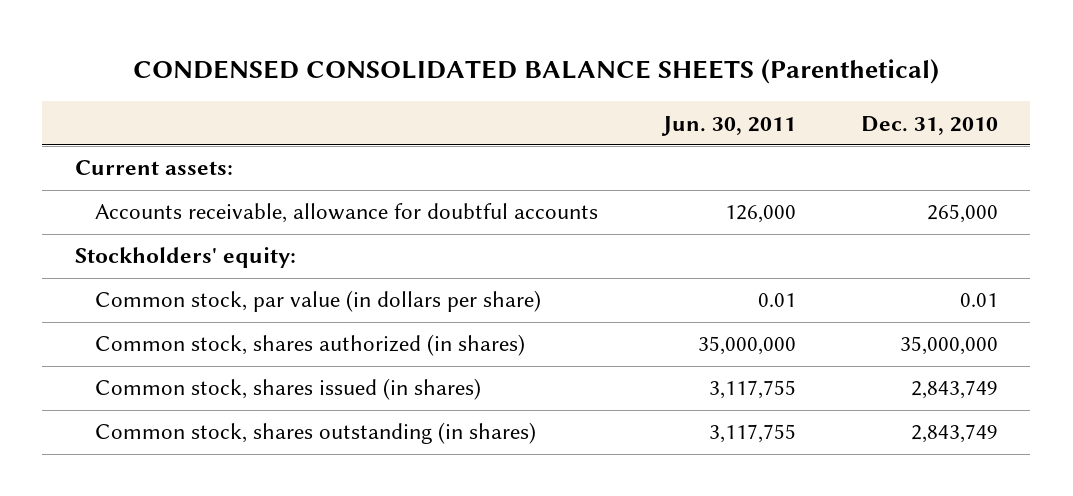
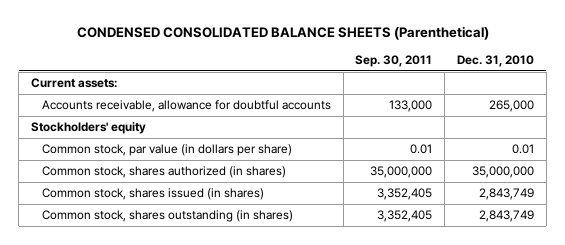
- | Jun. 30, 2011 | Dec. 31, 2010
+ | Sep. 30, 2011 | Dec. 31, 2010
- Stockholders' equity:
+ Stockholders' equity

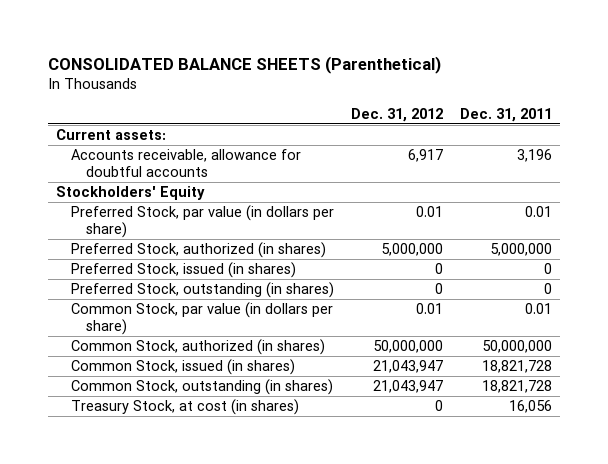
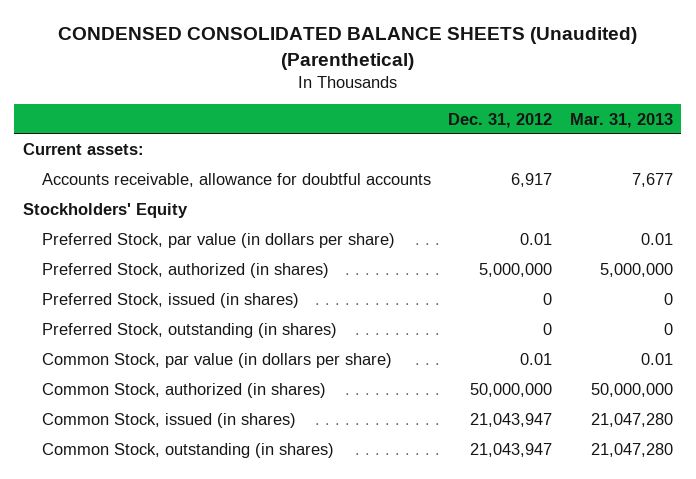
- CONSOLIDATED BALANCE SHEETS (Parenthetical)
+ CONDENSED CONSOLIDATED BALANCE SHEETS (Unaudited) (Parenthetical)
- | Dec. 31, 2012 | Dec. 31, 2011
+ | Dec. 31, 2012 | Mar. 31, 2013
- Treasury Stock, at cost (in shares) | 0 | 16,056

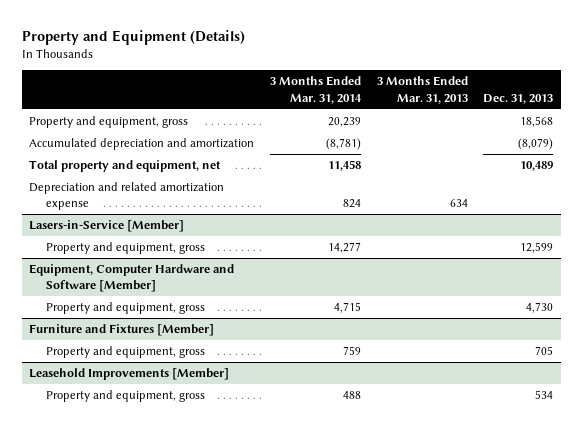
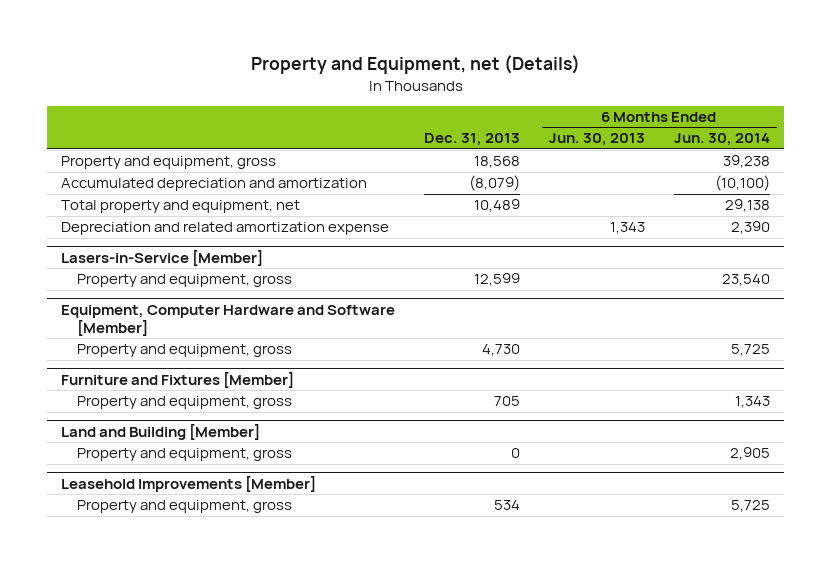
- Property and Equipment (Details)
+ Property and Equipment, net (Details)
- | 3 Months Ended Mar. 31, 2014 | 3 Months Ended Mar. 31, 2013 | Dec. 31, 2013
+ | Dec. 31, 2013 | 6 Months Ended Jun. 30, 2013 | 6 Months Ended Jun. 30, 2014
+ Land and Building [Member]
+ Property and equipment, gross | 0 | | 2,905

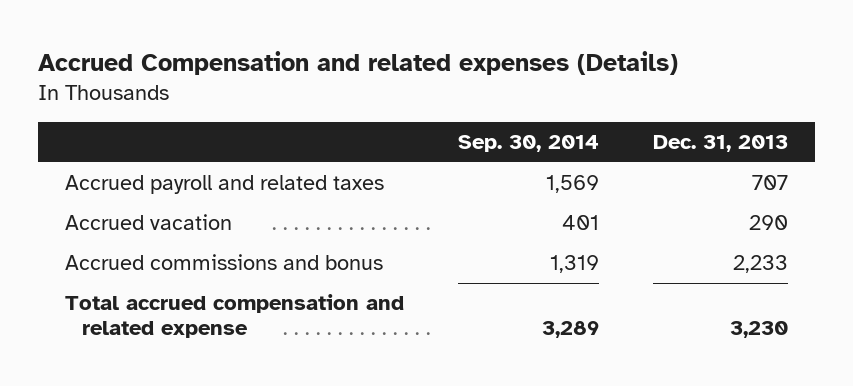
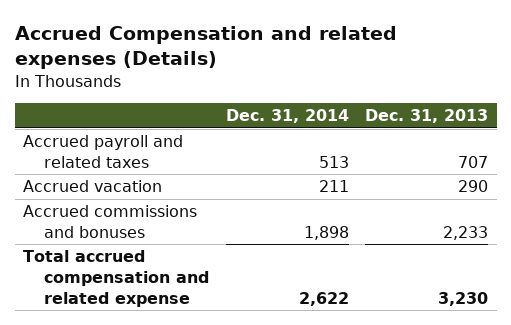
- | Sep. 30, 2014 | Dec. 31, 2013
+ | Dec. 31, 2014 | Dec. 31, 2013
- Accrued commissions and bonus | 1,319 | 2,233
+ Accrued commissions and bonuses | 1,898 | 2,233

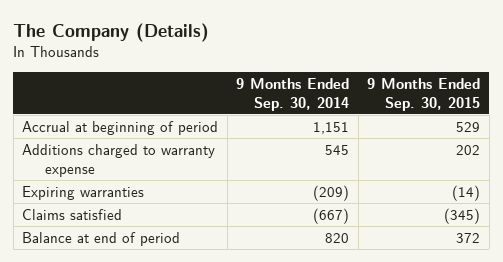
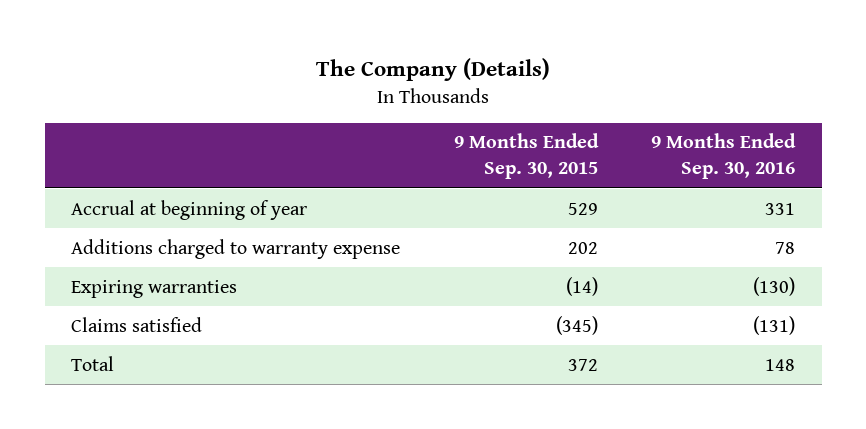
- | 9 Months Ended Sep. 30, 2014 | 9 Months Ended Sep. 30, 2015
+ | 9 Months Ended Sep. 30, 2015 | 9 Months Ended Sep. 30, 2016
- Accrual at beginning of period | 1,151 | 529
+ Accrual at beginning of year | 529 | 331
- Balance at end of period | 820 | 372
+ Total | 372 | 148

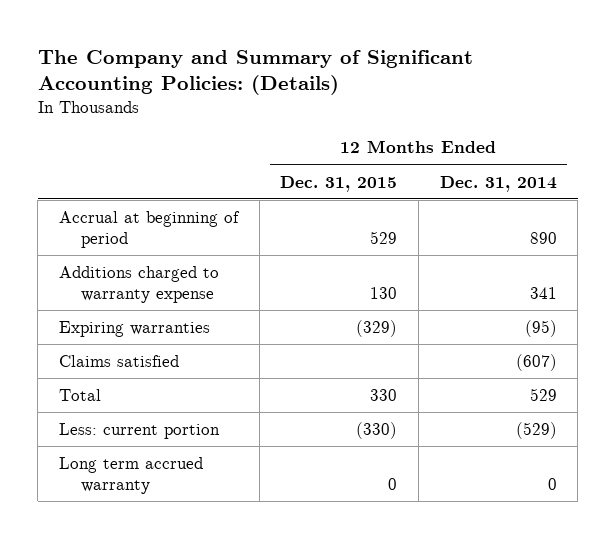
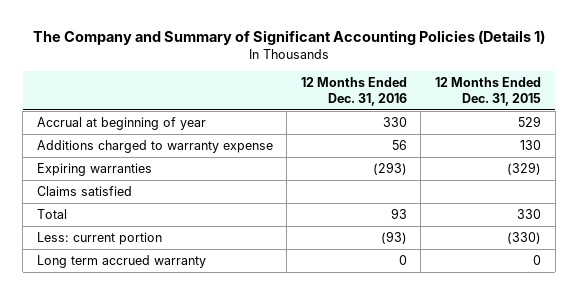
- The Company and Summary of Significant Accounting Policies: (Details)
+ The Company and Summary of Significant Accounting Policies (Details 1)
- | 12 Months Ended Dec. 31, 2015 | 12 Months Ended Dec. 31, 2014
+ | 12 Months Ended Dec. 31, 2016 | 12 Months Ended Dec. 31, 2015
- Accrual at beginning of period | 529 | 890
+ Accrual at beginning of year | 330 | 529

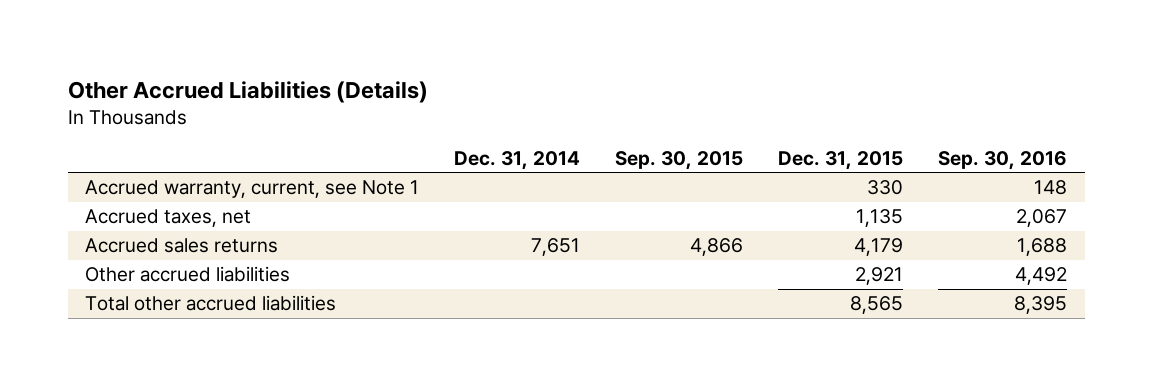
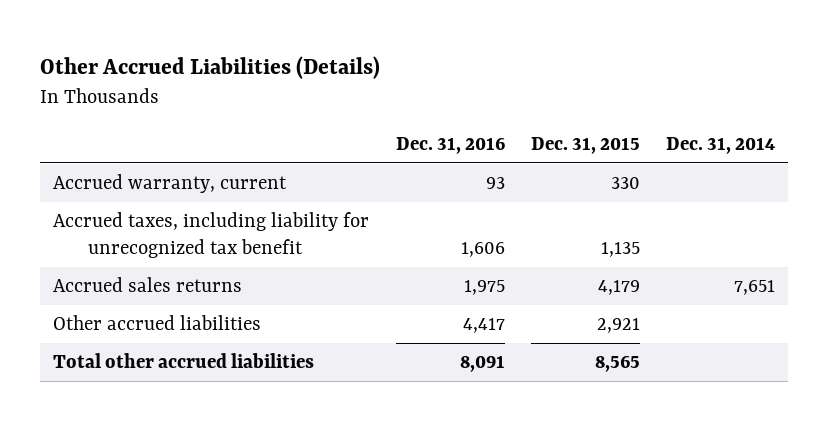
- | Dec. 31, 2014 | Sep. 30, 2015 | Dec. 31, 2015 | Sep. 30, 2016
+ | Dec. 31, 2016 | Dec. 31, 2015 | Dec. 31, 2014
- Accrued warranty, current, see Note 1 | | | 330 | 148
- Accrued taxes, net | | | 1,135 | 2,067
+ Accrued warranty, current | 93 | 330 |
+ Accrued taxes, including liability for unrecognized tax benefit | 1,606 | 1,135 |

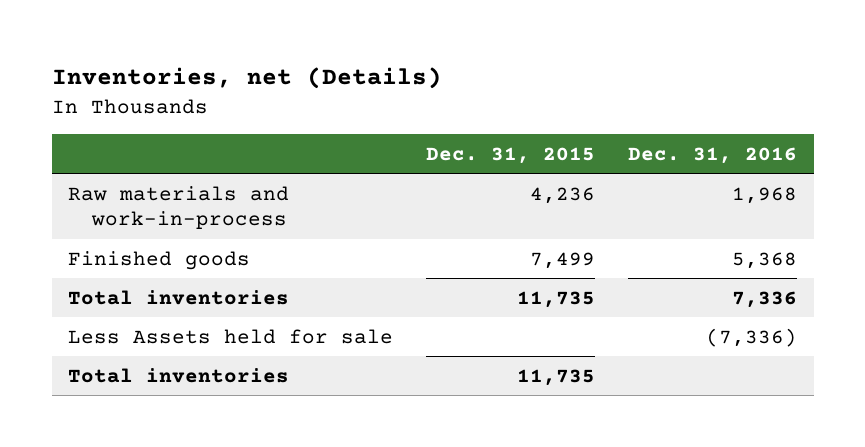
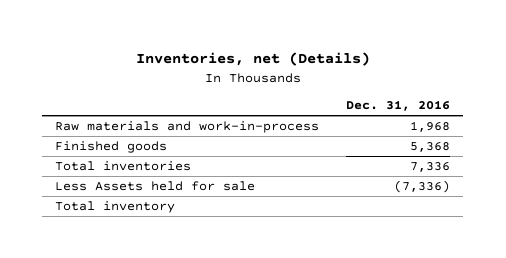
- | Dec. 31, 2015 | Dec. 31, 2016
+ | Dec. 31, 2016
- Total inventories | 11,735 |
+ Total inventory

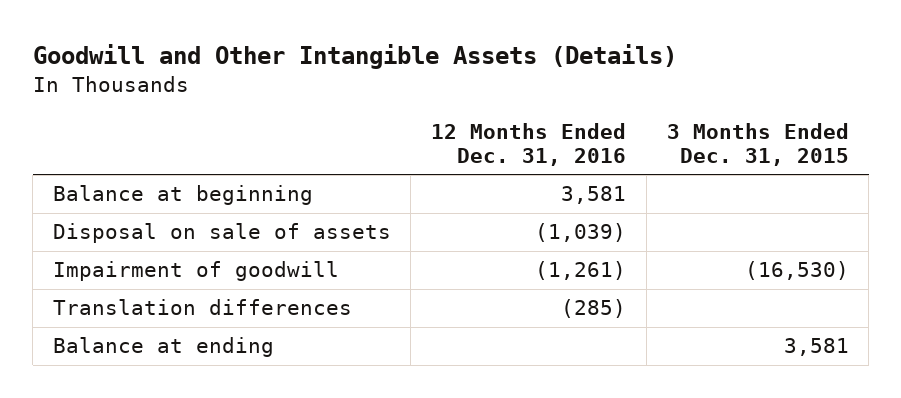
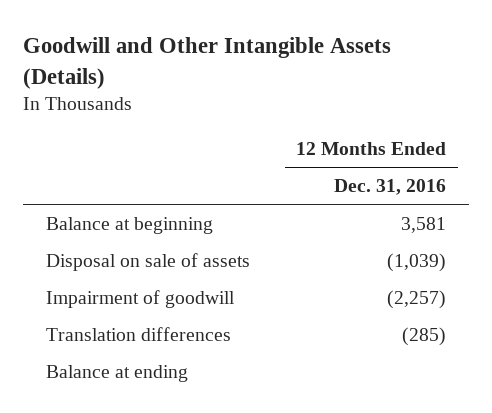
- | 12 Months Ended Dec. 31, 2016 | 3 Months Ended Dec. 31, 2015
+ | 12 Months Ended Dec. 31, 2016
- Impairment of goodwill | (1,261) | (16,530)
+ Impairment of goodwill | (2,257)

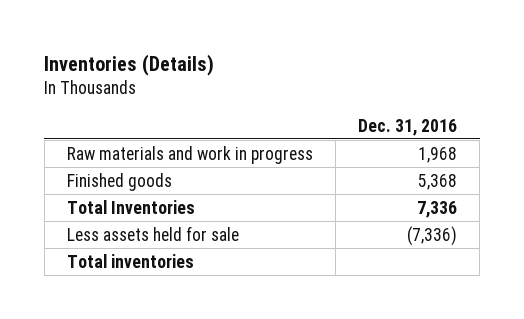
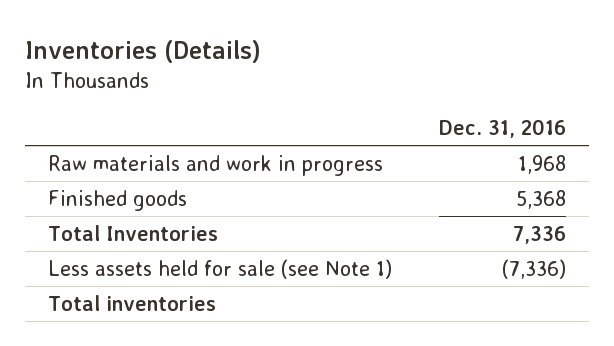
- Less assets held for sale | (7,336)
+ Less assets held for sale (see Note 1) | (7,336)

